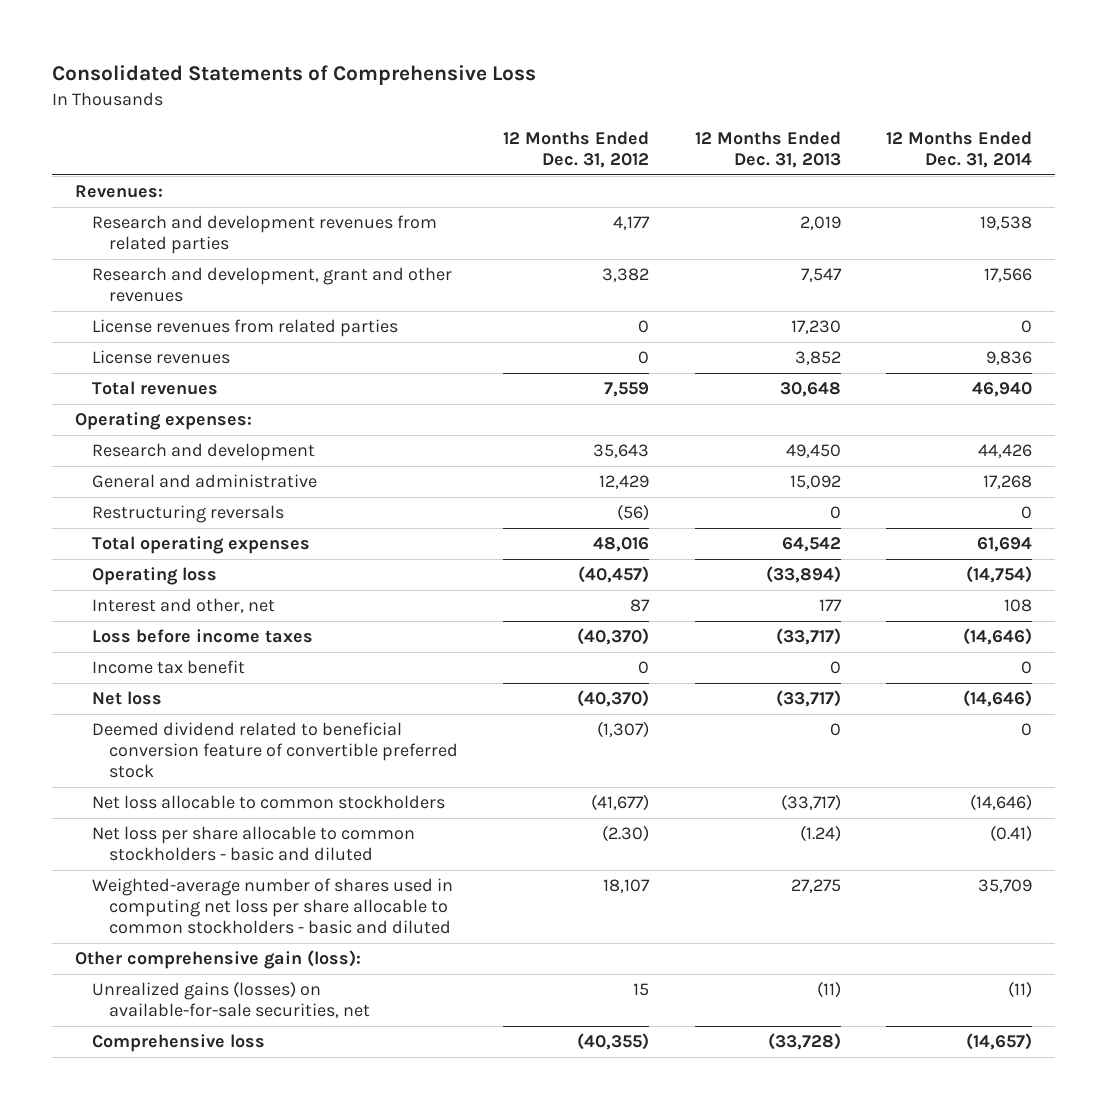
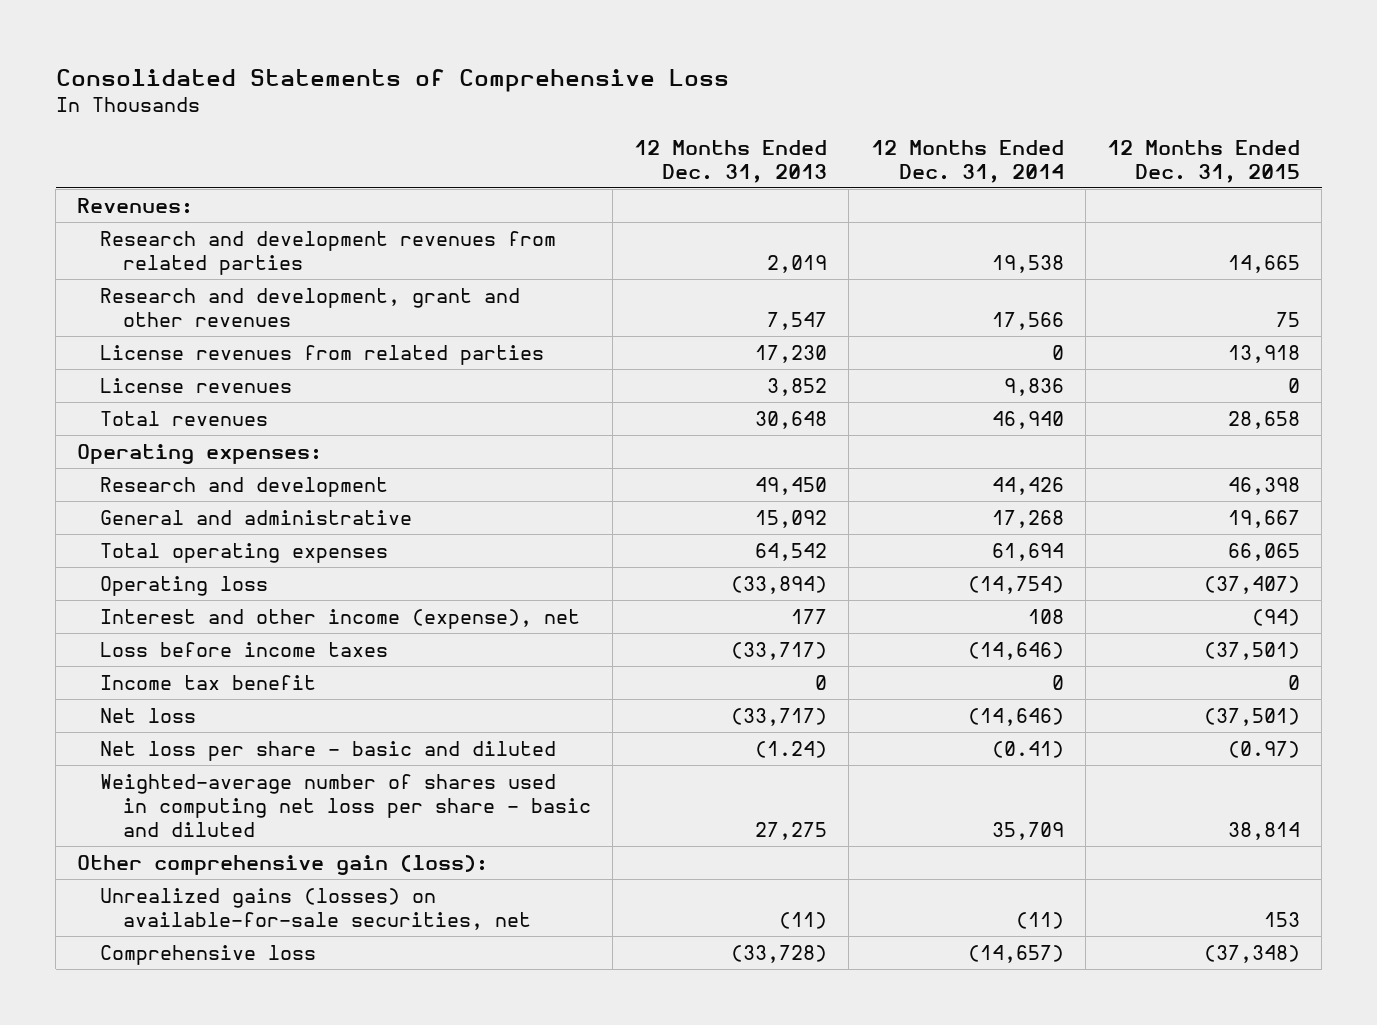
- | 12 Months Ended Dec. 31, 2012 | 12 Months Ended Dec. 31, 2013 | 12 Months Ended Dec. 31, 2014
+ | 12 Months Ended Dec. 31, 2013 | 12 Months Ended Dec. 31, 2014 | 12 Months Ended Dec. 31, 2015
- Restructuring reversals | (56) | 0 | 0
- Interest and other, net | 87 | 177 | 108
+ Interest and other income (expense), net | 177 | 108 | (94)
- Deemed dividend related to beneficial conversion feature of convertible preferred stock | (1,307) | 0 | 0
- Net loss allocable to common stockholders | (41,677) | (33,717) | (14,646)
- Net loss per share allocable to common stockholders - basic and diluted | (2.30) | (1.24) | (0.41)
- Weighted-average number of shares used in computing net loss per share allocable to common stockholders - basic and diluted | 18,107 | 27,275 | 35,709
+ Net loss per share - basic and diluted | (1.24) | (0.41) | (0.97)
+ Weighted-average number of shares used in computing net loss per share - basic and diluted | 27,275 | 35,709 | 38,814

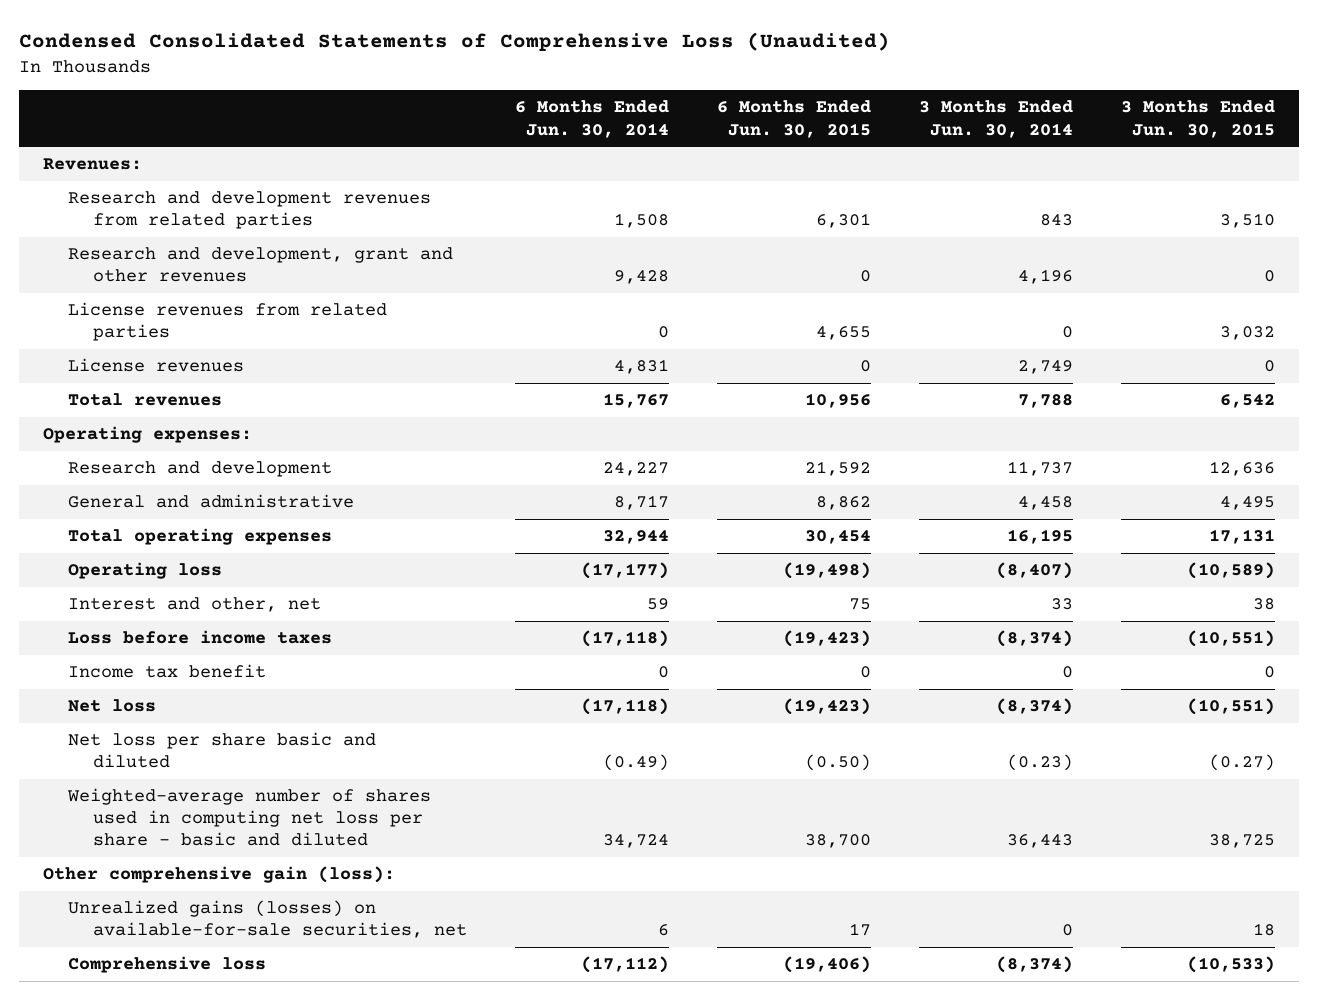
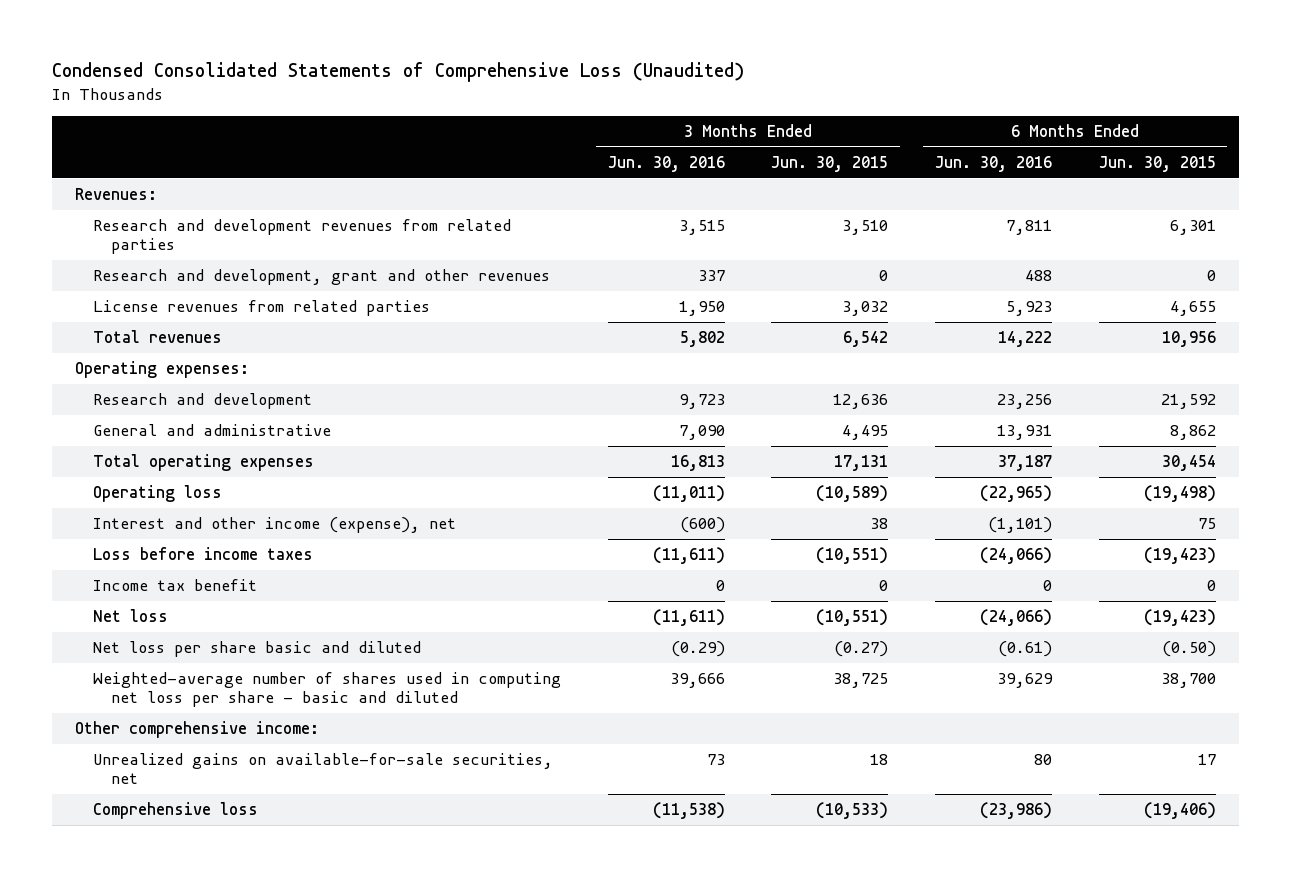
- | 6 Months Ended Jun. 30, 2014 | 6 Months Ended Jun. 30, 2015 | 3 Months Ended Jun. 30, 2014 | 3 Months Ended Jun. 30, 2015
+ | 3 Months Ended Jun. 30, 2016 | 3 Months Ended Jun. 30, 2015 | 6 Months Ended Jun. 30, 2016 | 6 Months Ended Jun. 30, 2015
- License revenues | 4,831 | 0 | 2,749 | 0
- Interest and other, net | 59 | 75 | 33 | 38
+ Interest and other income (expense), net | (600) | 38 | (1,101) | 75
- Other comprehensive gain (loss):
- Unrealized gains (losses) on available-for-sale securities, net | 6 | 17 | 0 | 18
+ Other comprehensive income:
+ Unrealized gains on available-for-sale securities, net | 73 | 18 | 80 | 17

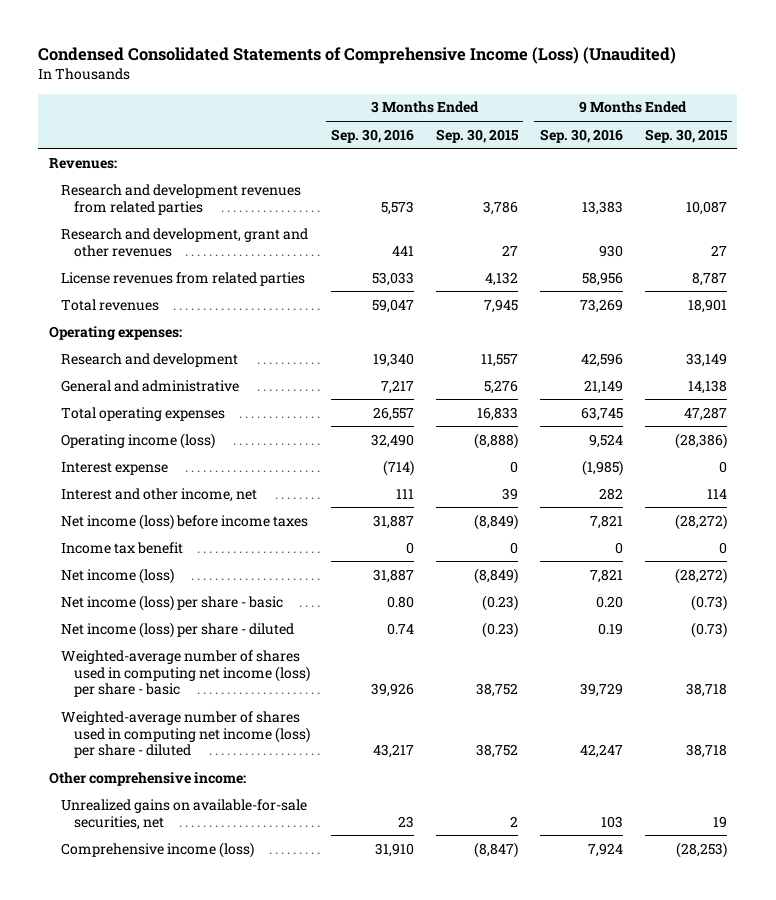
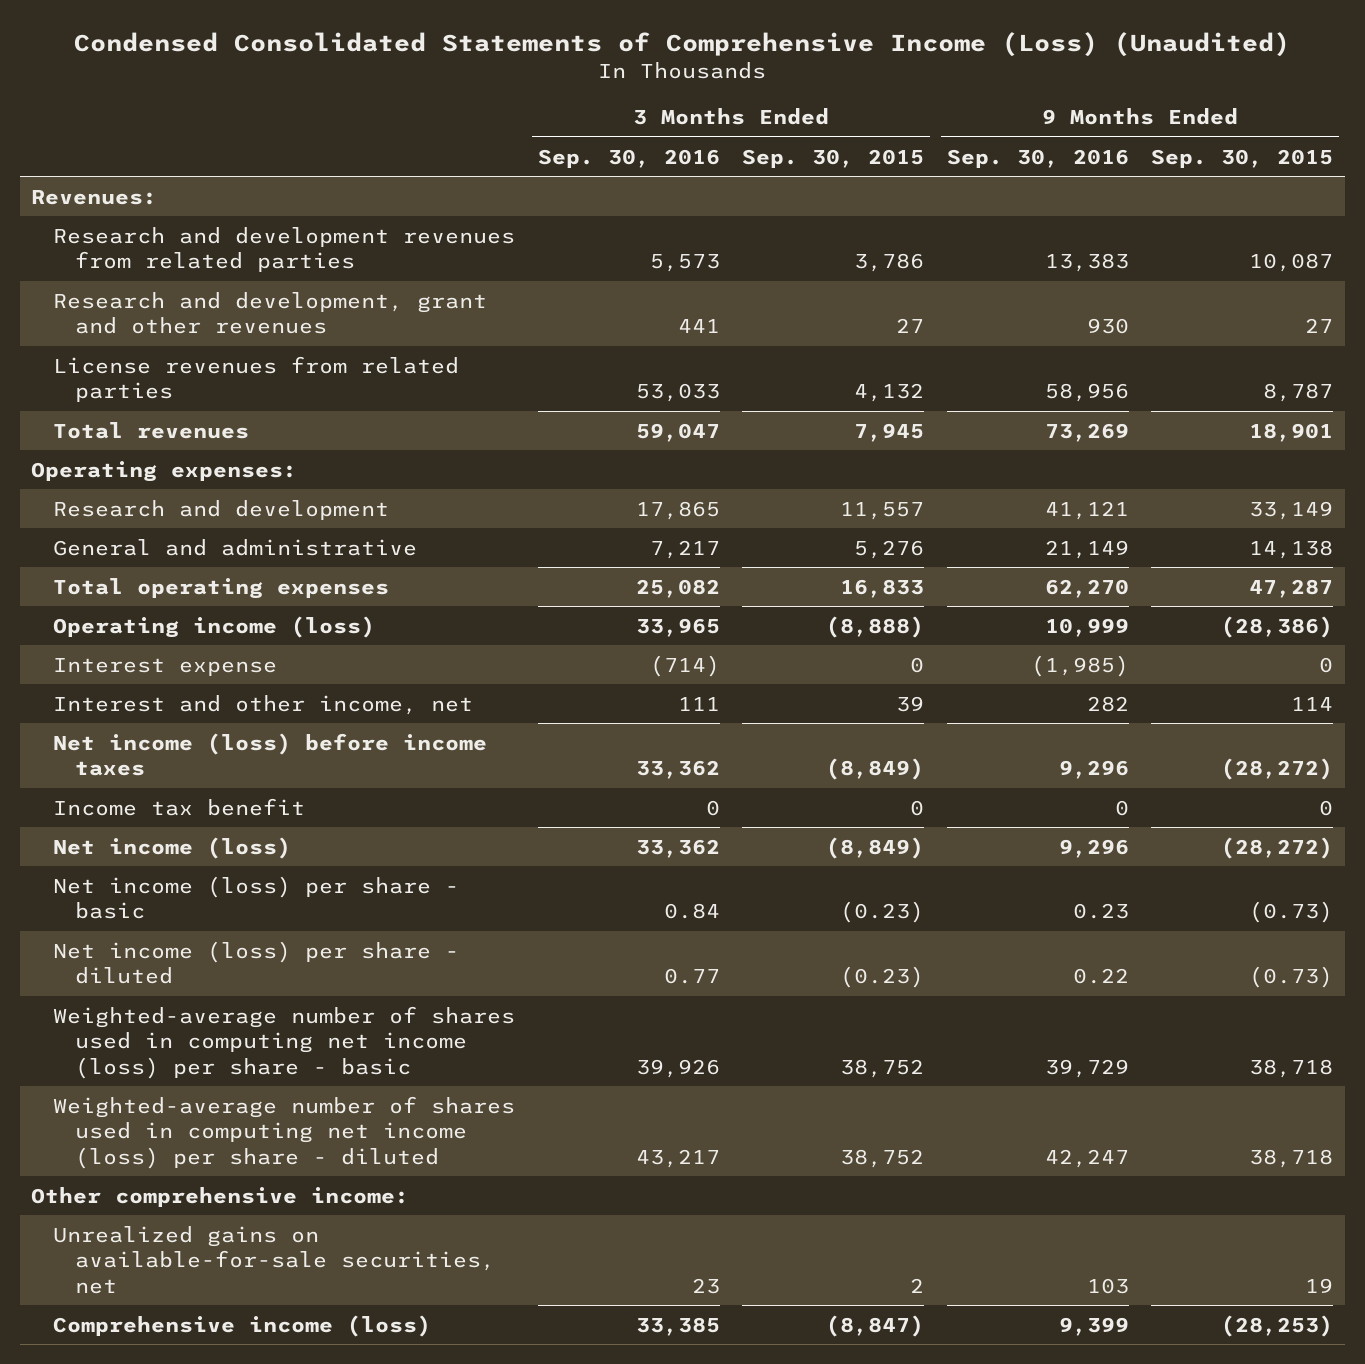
- Research and development | 19,340 | 11,557 | 42,596 | 33,149
+ Research and development | 17,865 | 11,557 | 41,121 | 33,149
- Total operating expenses | 26,557 | 16,833 | 63,745 | 47,287
- Operating income (loss) | 32,490 | (8,888) | 9,524 | (28,386)
+ Total operating expenses | 25,082 | 16,833 | 62,270 | 47,287
+ Operating income (loss) | 33,965 | (8,888) | 10,999 | (28,386)
- Net income (loss) before income taxes | 31,887 | (8,849) | 7,821 | (28,272)
+ Net income (loss) before income taxes | 33,362 | (8,849) | 9,296 | (28,272)
- Net income (loss) | 31,887 | (8,849) | 7,821 | (28,272)
- Net income (loss) per share - basic | 0.80 | (0.23) | 0.20 | (0.73)
- Net income (loss) per share - diluted | 0.74 | (0.23) | 0.19 | (0.73)
+ Net income (loss) | 33,362 | (8,849) | 9,296 | (28,272)
+ Net income (loss) per share - basic | 0.84 | (0.23) | 0.23 | (0.73)
+ Net income (loss) per share - diluted | 0.77 | (0.23) | 0.22 | (0.73)
- Comprehensive income (loss) | 31,910 | (8,847) | 7,924 | (28,253)
+ Comprehensive income (loss) | 33,385 | (8,847) | 9,399 | (28,253)

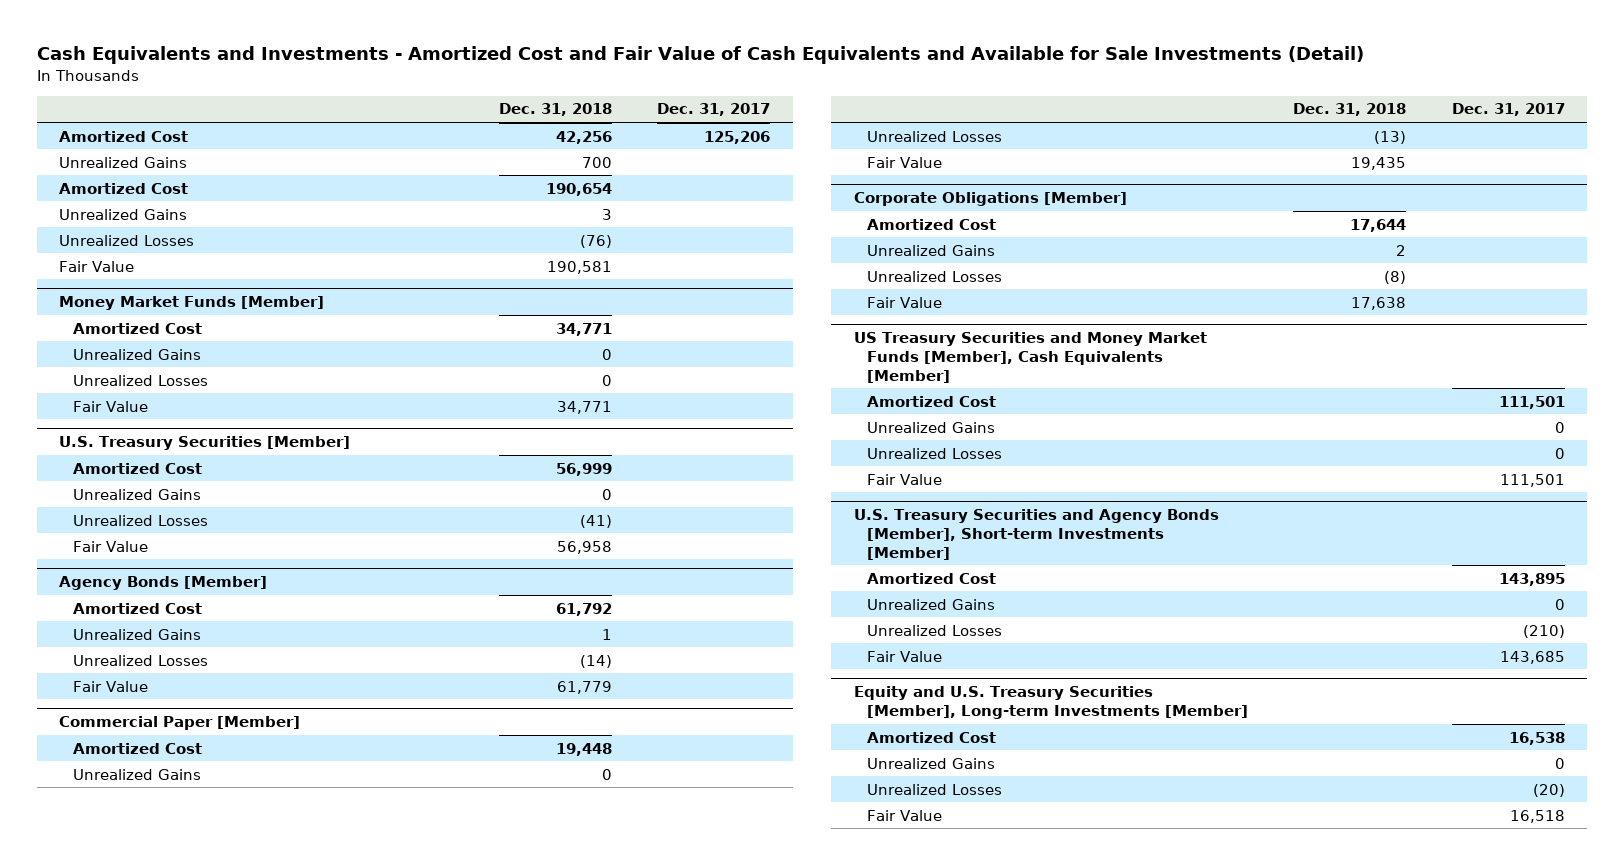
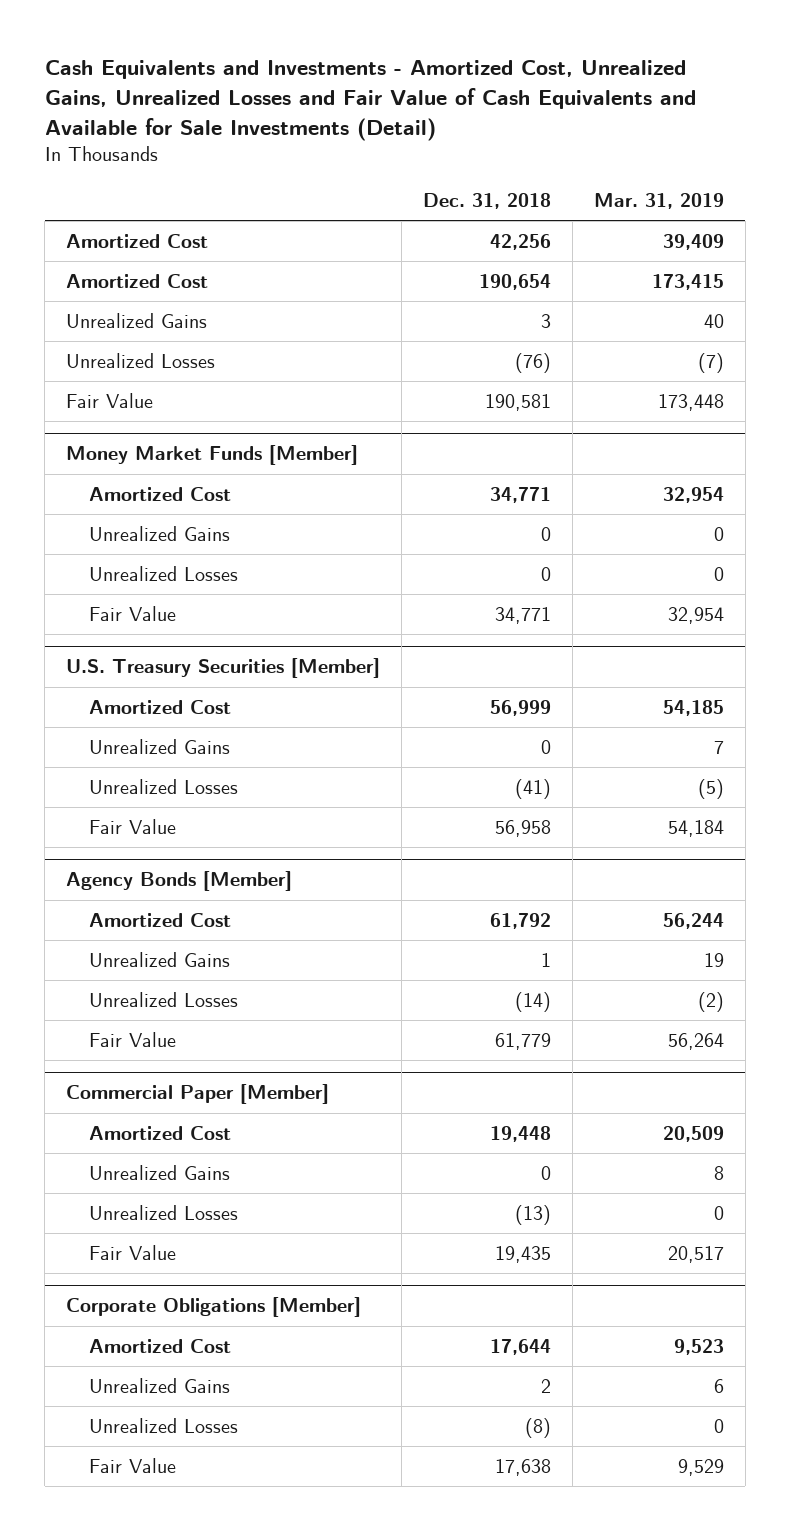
- Cash Equivalents and Investments - Amortized Cost and Fair Value of Cash Equivalents and Available for Sale Investments (Detail)
+ Cash Equivalents and Investments - Amortized Cost, Unrealized Gains, Unrealized Losses and Fair Value of Cash Equivalents and Available for Sale Investments (Detail)
- | Dec. 31, 2018 | Dec. 31, 2017
+ | Dec. 31, 2018 | Mar. 31, 2019
- Unrealized Gains | 700 |
- US Treasury Securities and Money Market Funds [Member], Cash Equivalents [Member]
- Amortized Cost | | 111,501
- Unrealized Gains | | 0
- Unrealized Losses | | 0
- Fair Value | | 111,501
- U.S. Treasury Securities and Agency Bonds [Member], Short-term Investments [Member]
- Amortized Cost | | 143,895
- Unrealized Gains | | 0
- Unrealized Losses | | (210)
- Fair Value | | 143,685
- Equity and U.S. Treasury Securities [Member], Long-term Investments [Member]
- Amortized Cost | | 16,538
- Unrealized Gains | | 0
- Unrealized Losses | | (20)
- Fair Value | | 16,518

